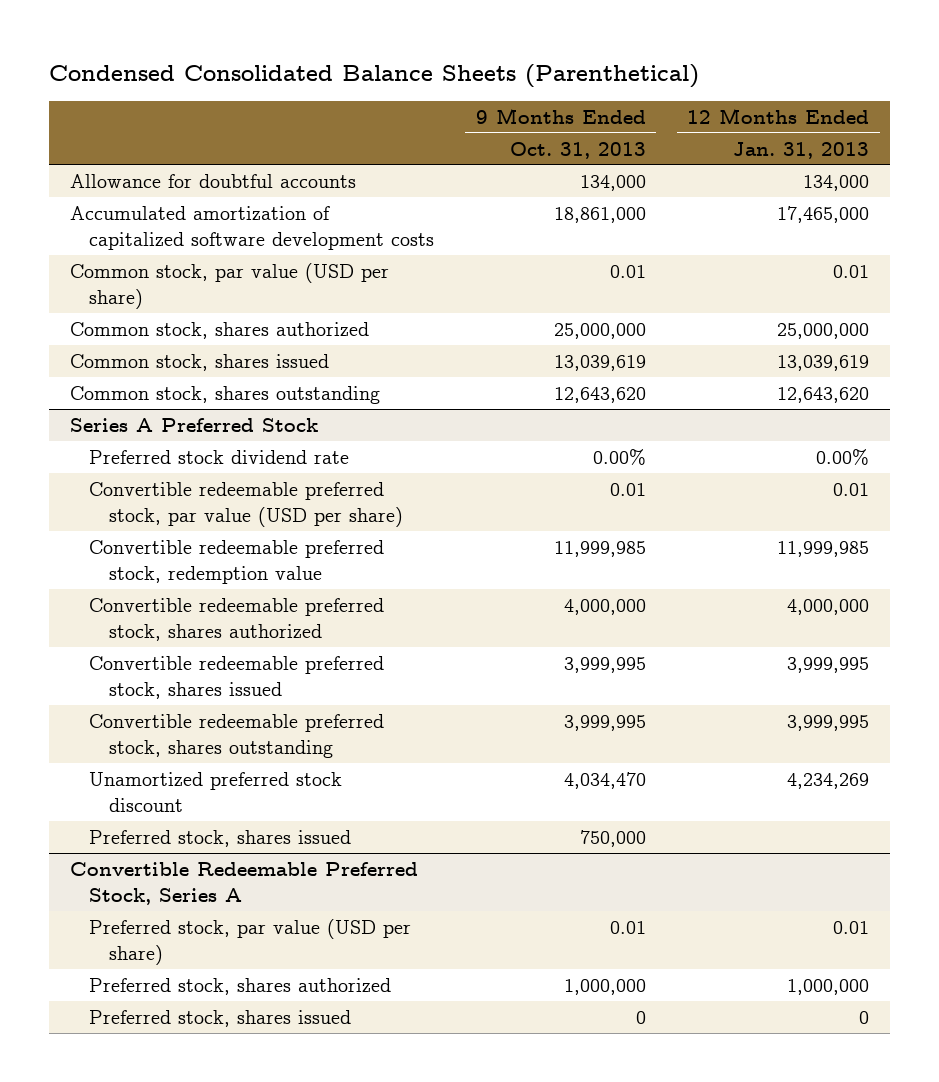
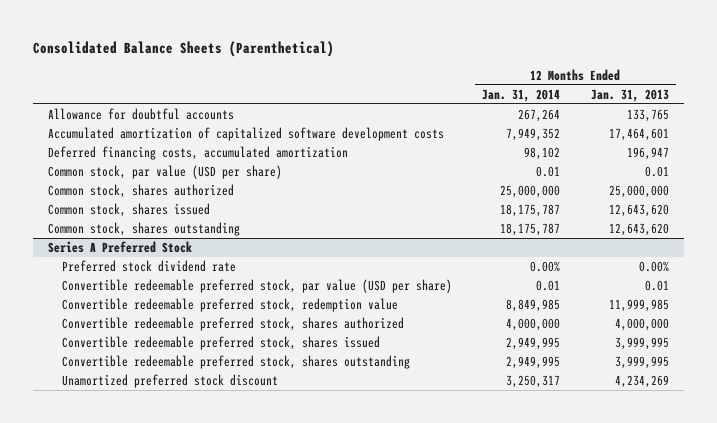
- Condensed Consolidated Balance Sheets (Parenthetical)
+ Consolidated Balance Sheets (Parenthetical)
- | 9 Months Ended Oct. 31, 2013 | 12 Months Ended Jan. 31, 2013
+ | 12 Months Ended Jan. 31, 2014 | 12 Months Ended Jan. 31, 2013
- Allowance for doubtful accounts | 134,000 | 134,000
- Accumulated amortization of capitalized software development costs | 18,861,000 | 17,465,000
+ Allowance for doubtful accounts | 267,264 | 133,765
+ Accumulated amortization of capitalized software development costs | 7,949,352 | 17,464,601
+ Deferred financing costs, accumulated amortization | 98,102 | 196,947
- Common stock, shares issued | 13,039,619 | 13,039,619
+ Common stock, shares issued | 18,175,787 | 12,643,620
@ Series A Preferred Stock
- Preferred stock, shares issued | 750,000 |
- Convertible Redeemable Preferred Stock, Series A
- Preferred stock, par value (USD per share) | 0.01 | 0.01
- Preferred stock, shares authorized | 1,000,000 | 1,000,000
- Preferred stock, shares issued | 0 | 0

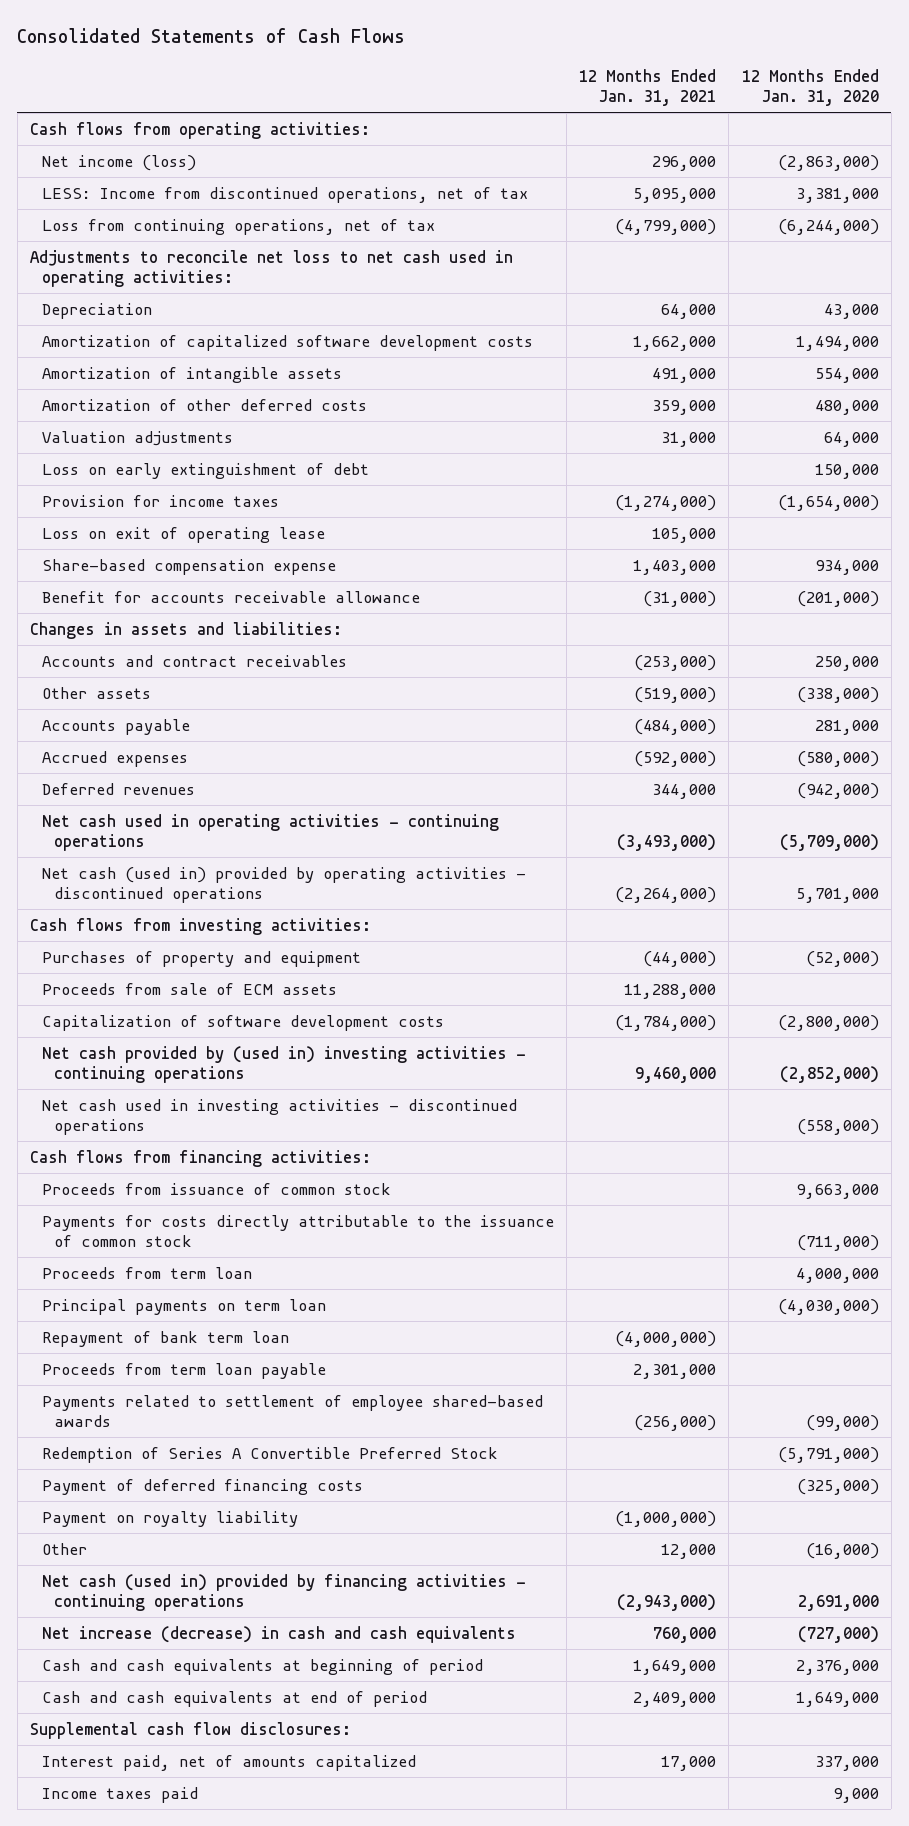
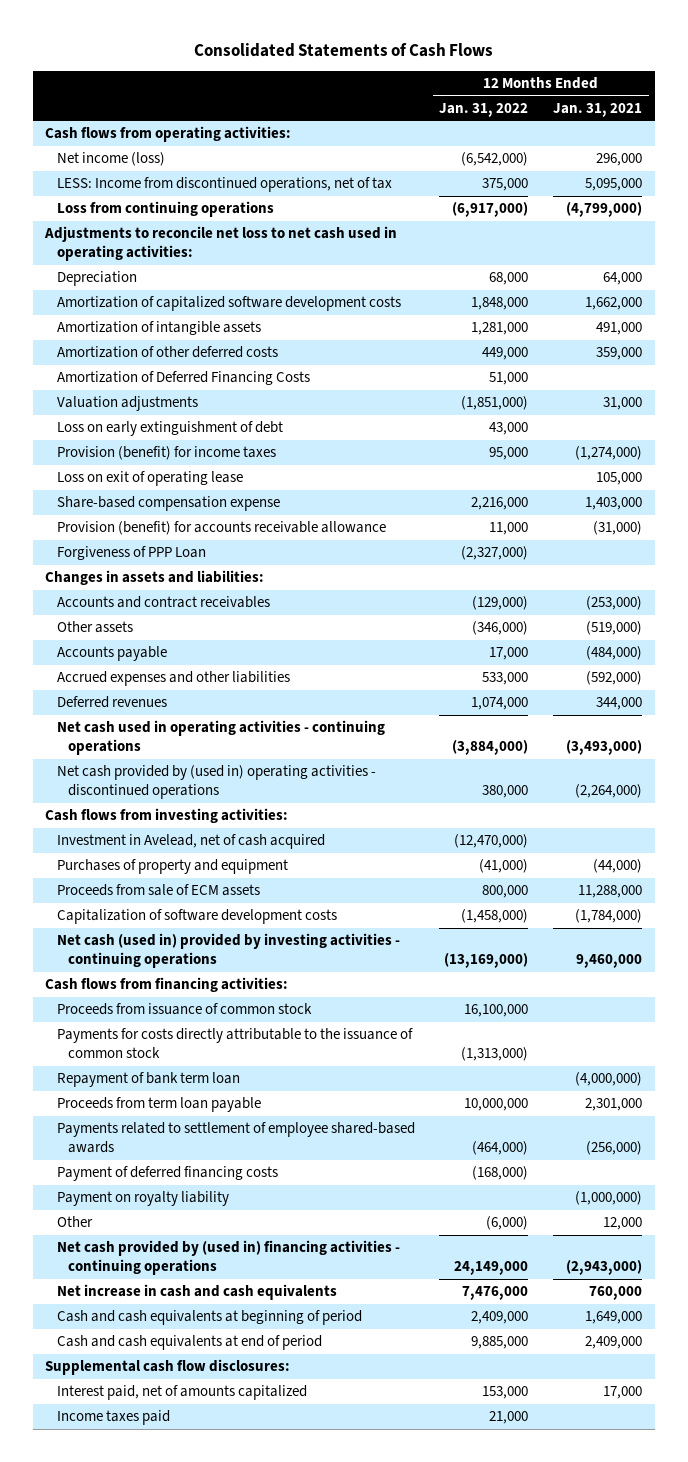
- | 12 Months Ended Jan. 31, 2021 | 12 Months Ended Jan. 31, 2020
+ | 12 Months Ended Jan. 31, 2022 | 12 Months Ended Jan. 31, 2021
- Loss from continuing operations, net of tax | (4,799,000) | (6,244,000)
+ Loss from continuing operations | (6,917,000) | (4,799,000)
+ Amortization of Deferred Financing Costs | 51,000 |
- Provision for income taxes | (1,274,000) | (1,654,000)
+ Provision (benefit) for income taxes | 95,000 | (1,274,000)
- Benefit for accounts receivable allowance | (31,000) | (201,000)
+ Provision (benefit) for accounts receivable allowance | 11,000 | (31,000)
+ Forgiveness of PPP Loan | (2,327,000) |
- Accrued expenses | (592,000) | (580,000)
+ Accrued expenses and other liabilities | 533,000 | (592,000)
- Net cash (used in) provided by operating activities - discontinued operations | (2,264,000) | 5,701,000
+ Net cash provided by (used in) operating activities - discontinued operations | 380,000 | (2,264,000)
+ Investment in Avelead, net of cash acquired | (12,470,000) |
- Net cash provided by (used in) investing activities - continuing operations | 9,460,000 | (2,852,000)
- Net cash used in investing activities - discontinued operations | | (558,000)
+ Net cash (used in) provided by investing activities - continuing operations | (13,169,000) | 9,460,000
- Proceeds from term loan | | 4,000,000
- Principal payments on term loan | | (4,030,000)
- Redemption of Series A Convertible Preferred Stock | | (5,791,000)
- Net cash (used in) provided by financing activities - continuing operations | (2,943,000) | 2,691,000
- Net increase (decrease) in cash and cash equivalents | 760,000 | (727,000)
+ Net cash provided by (used in) financing activities - continuing operations | 24,149,000 | (2,943,000)
+ Net increase in cash and cash equivalents | 7,476,000 | 760,000

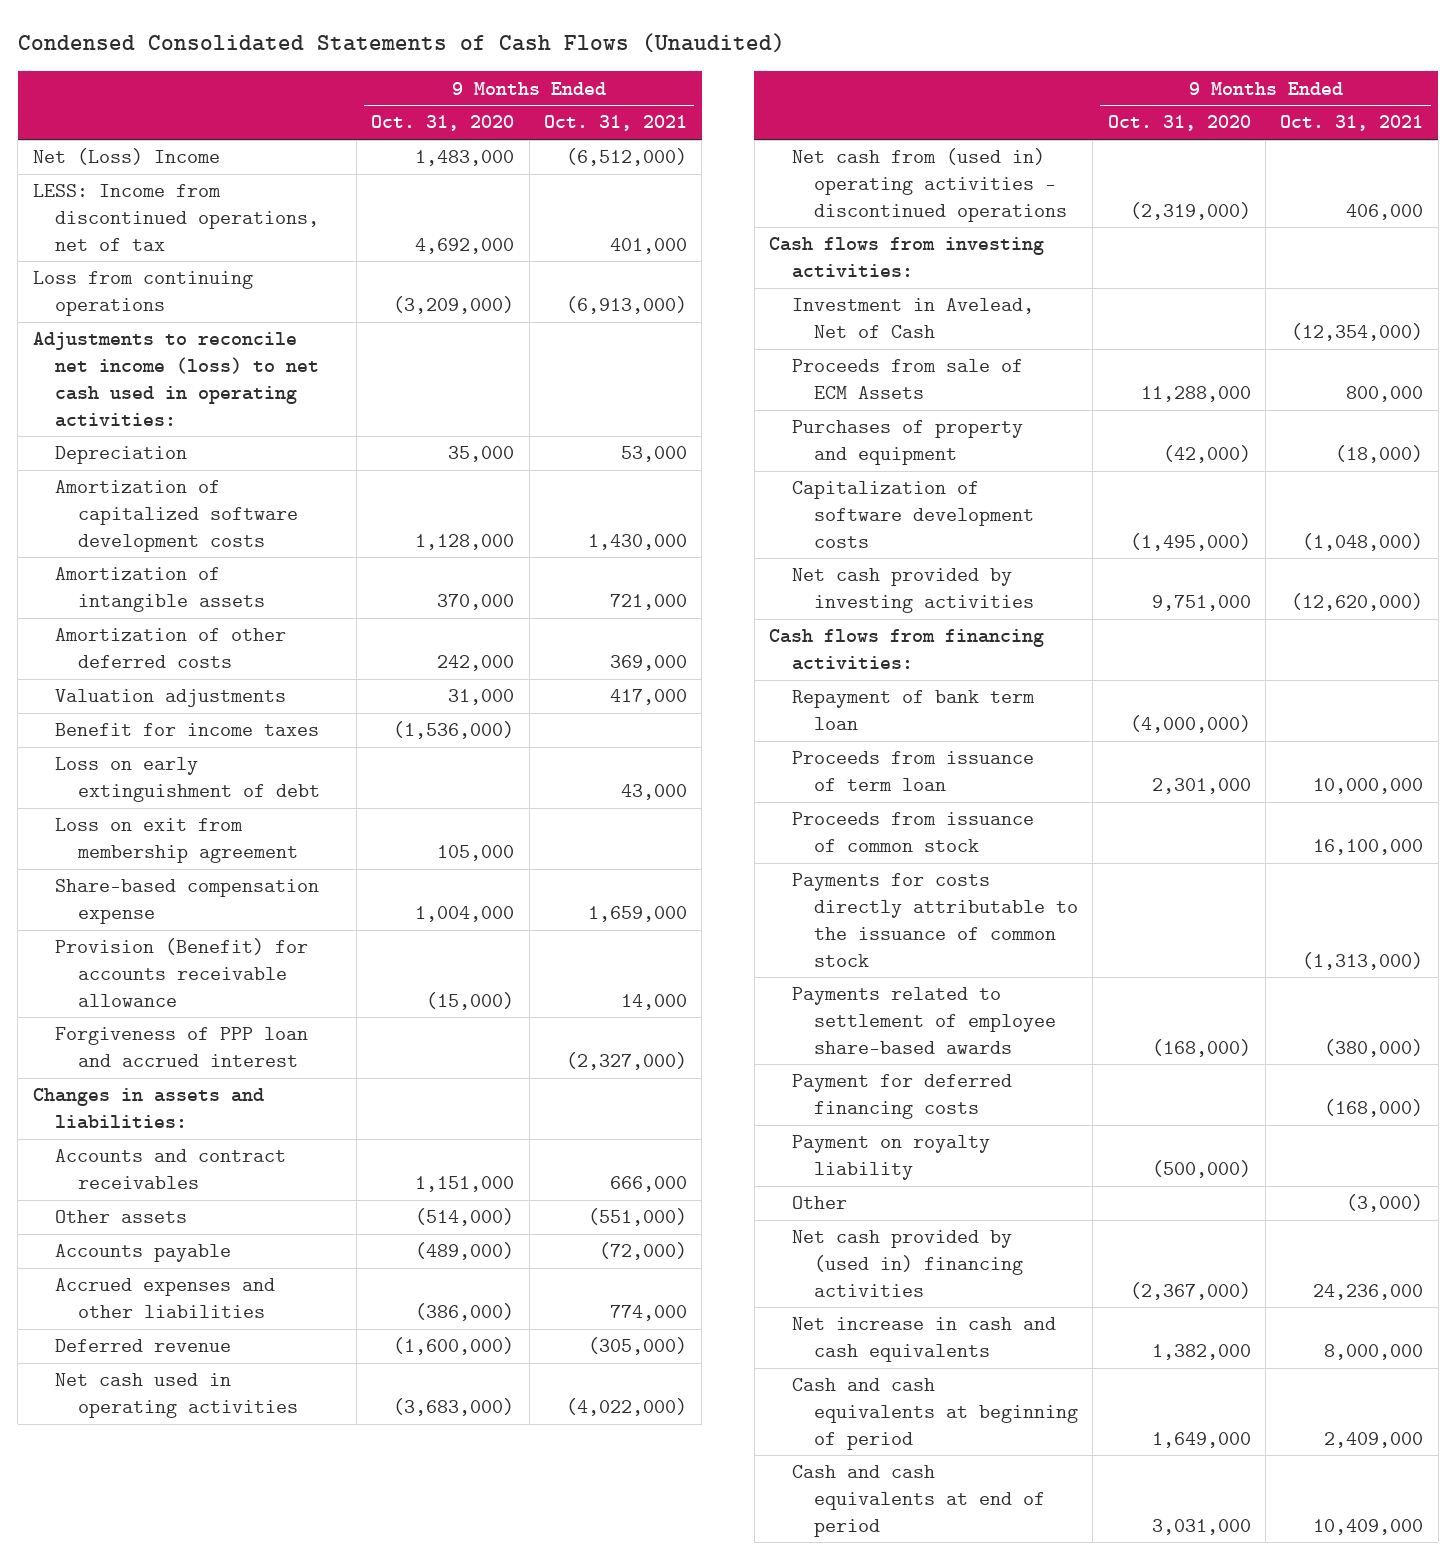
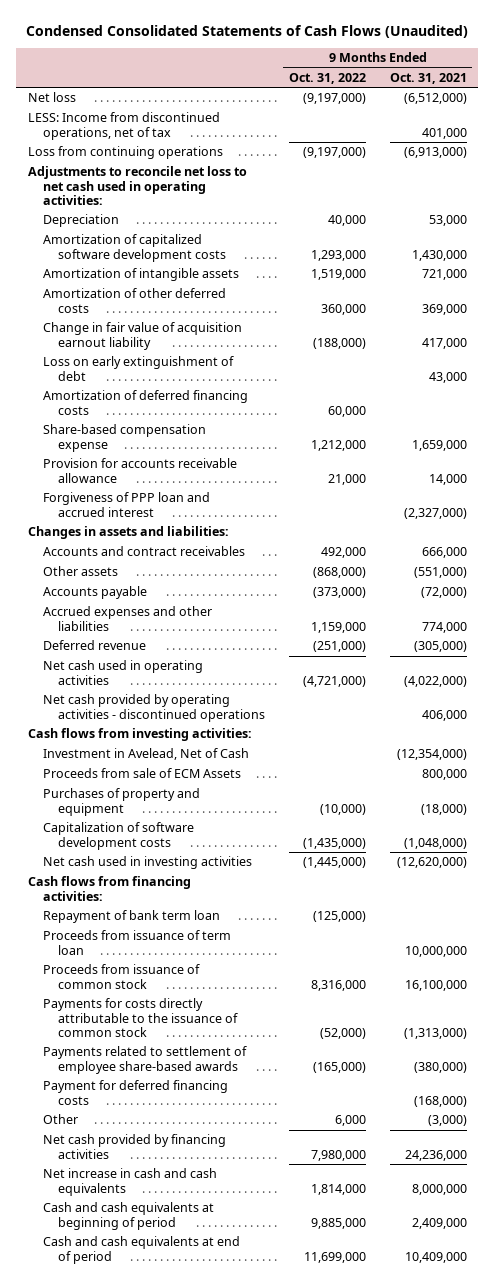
- | 9 Months Ended Oct. 31, 2020 | 9 Months Ended Oct. 31, 2021
+ | 9 Months Ended Oct. 31, 2022 | 9 Months Ended Oct. 31, 2021
- Net (Loss) Income | 1,483,000 | (6,512,000)
+ Net loss | (9,197,000) | (6,512,000)
- Adjustments to reconcile net income (loss) to net cash used in operating activities:
+ Adjustments to reconcile net loss to net cash used in operating activities:
- Valuation adjustments | 31,000 | 417,000
- Benefit for income taxes | (1,536,000) |
+ Change in fair value of acquisition earnout liability | (188,000) | 417,000
- Loss on exit from membership agreement | 105,000 |
+ Amortization of deferred financing costs | 60,000 |
- Provision (Benefit) for accounts receivable allowance | (15,000) | 14,000
+ Provision for accounts receivable allowance | 21,000 | 14,000
- Net cash from (used in) operating activities - discontinued operations | (2,319,000) | 406,000
+ Net cash provided by operating activities - discontinued operations | | 406,000
- Net cash provided by investing activities | 9,751,000 | (12,620,000)
+ Net cash used in investing activities | (1,445,000) | (12,620,000)
- Payment on royalty liability | (500,000) |
- Net cash provided by (used in) financing activities | (2,367,000) | 24,236,000
+ Net cash provided by financing activities | 7,980,000 | 24,236,000

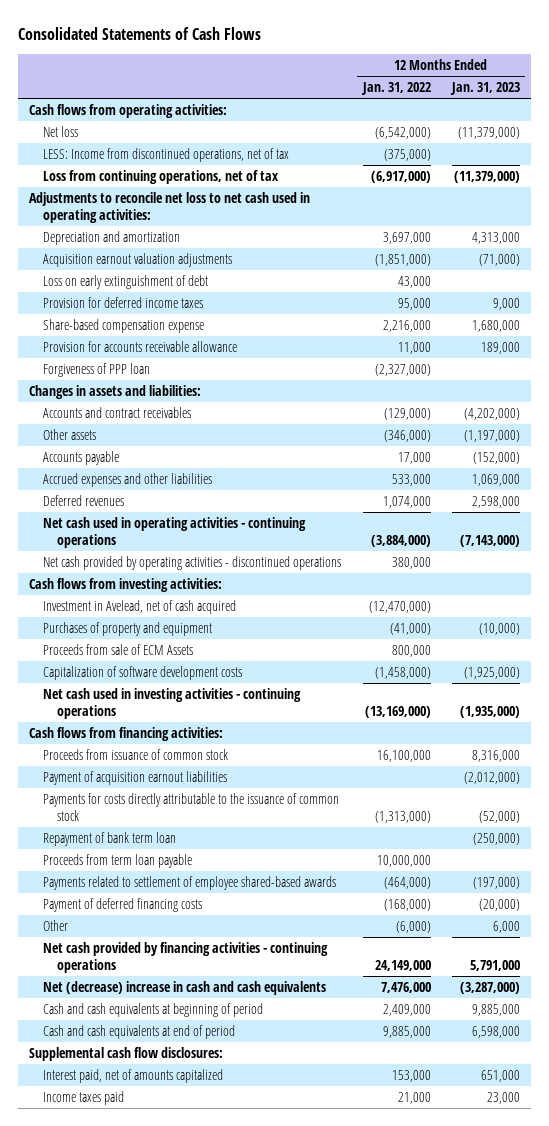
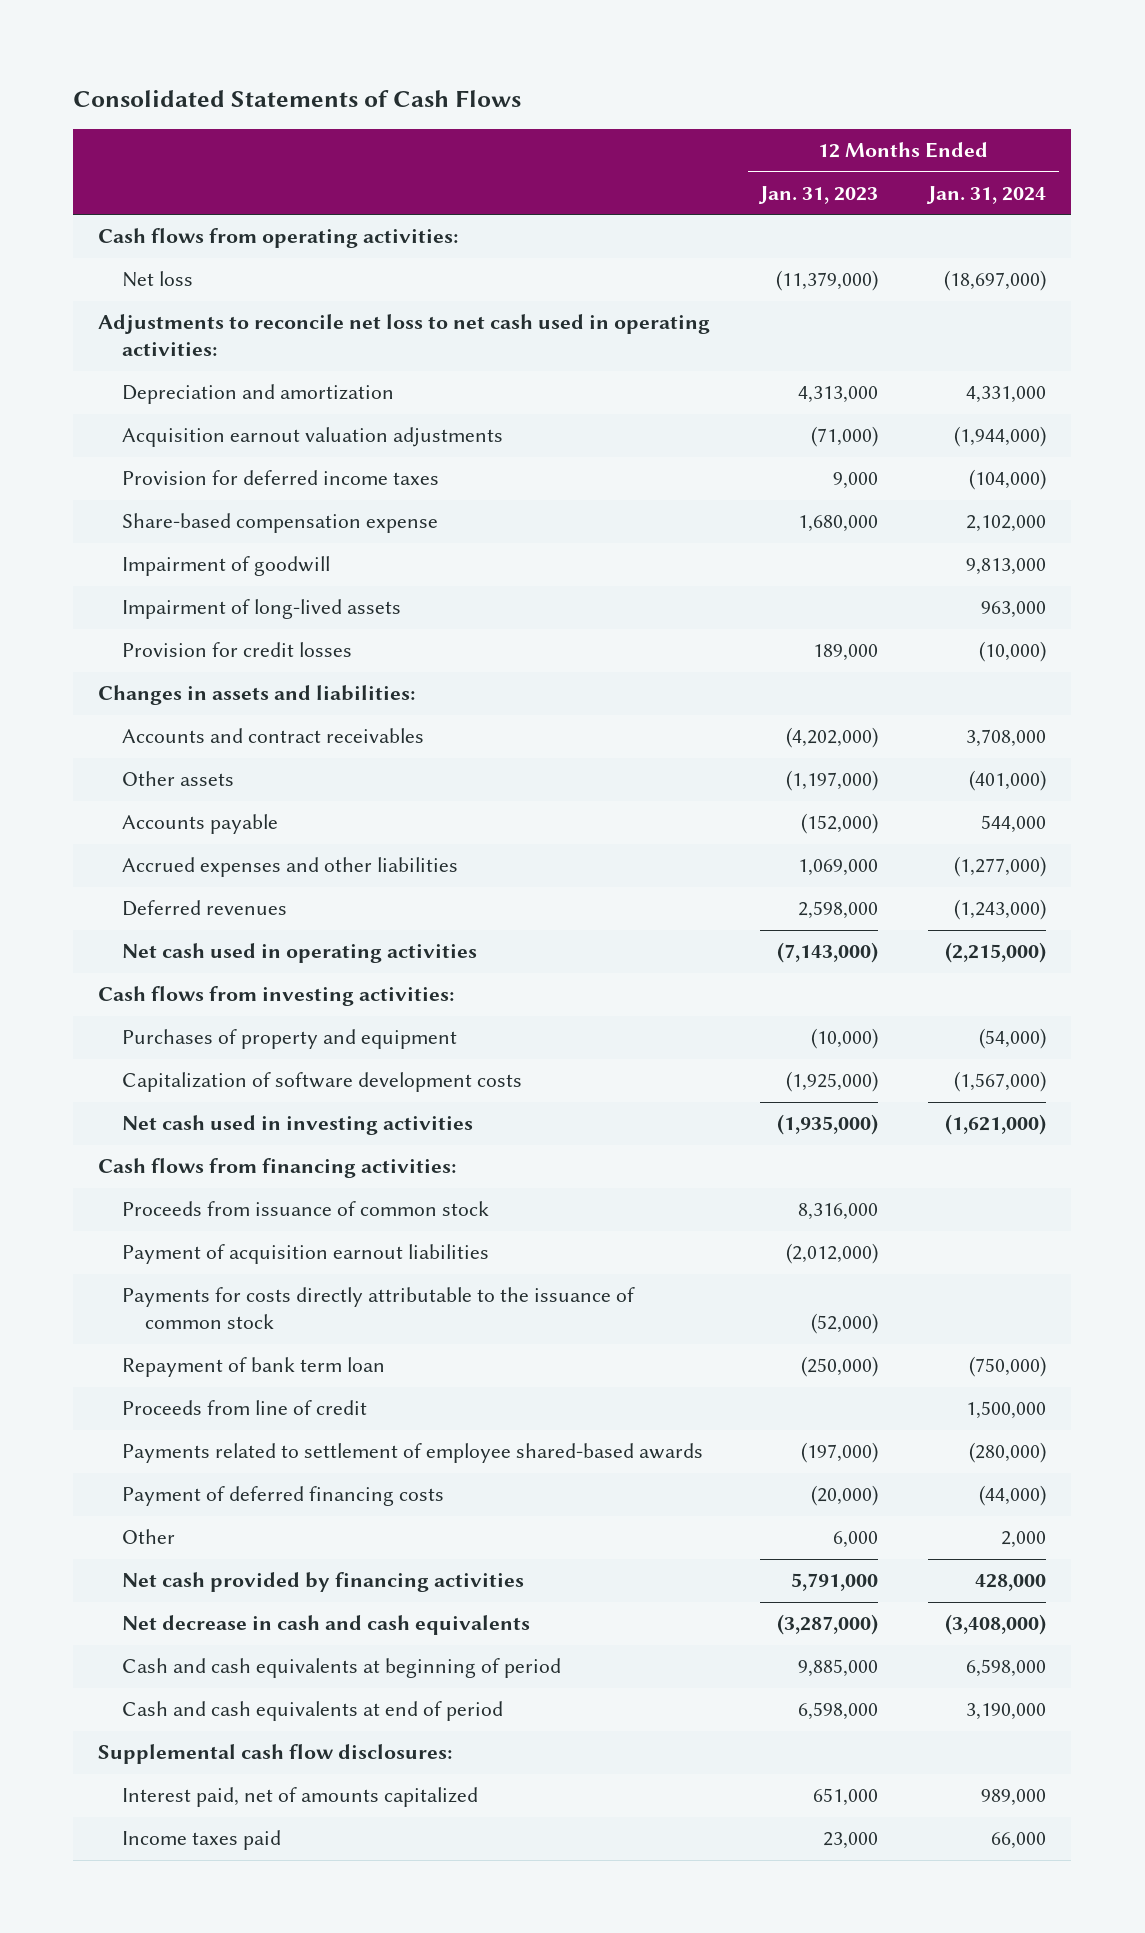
- | 12 Months Ended Jan. 31, 2022 | 12 Months Ended Jan. 31, 2023
+ | 12 Months Ended Jan. 31, 2023 | 12 Months Ended Jan. 31, 2024
- LESS: Income from discontinued operations, net of tax | (375,000) |
- Loss from continuing operations, net of tax | (6,917,000) | (11,379,000)
- Loss on early extinguishment of debt | 43,000 |
- Provision for accounts receivable allowance | 11,000 | 189,000
- Forgiveness of PPP loan | (2,327,000) |
+ Impairment of goodwill | | 9,813,000
+ Impairment of long-lived assets | | 963,000
+ Provision for credit losses | 189,000 | (10,000)
- Net cash used in operating activities - continuing operations | (3,884,000) | (7,143,000)
- Net cash provided by operating activities - discontinued operations | 380,000 |
+ Net cash used in operating activities | (7,143,000) | (2,215,000)
- Investment in Avelead, net of cash acquired | (12,470,000) |
- Proceeds from sale of ECM Assets | 800,000 |
- Net cash used in investing activities - continuing operations | (13,169,000) | (1,935,000)
+ Net cash used in investing activities | (1,935,000) | (1,621,000)
- Proceeds from term loan payable | 10,000,000 |
+ Proceeds from line of credit | | 1,500,000
- Net cash provided by financing activities - continuing operations | 24,149,000 | 5,791,000
- Net (decrease) increase in cash and cash equivalents | 7,476,000 | (3,287,000)
+ Net cash provided by financing activities | 5,791,000 | 428,000
+ Net decrease in cash and cash equivalents | (3,287,000) | (3,408,000)

